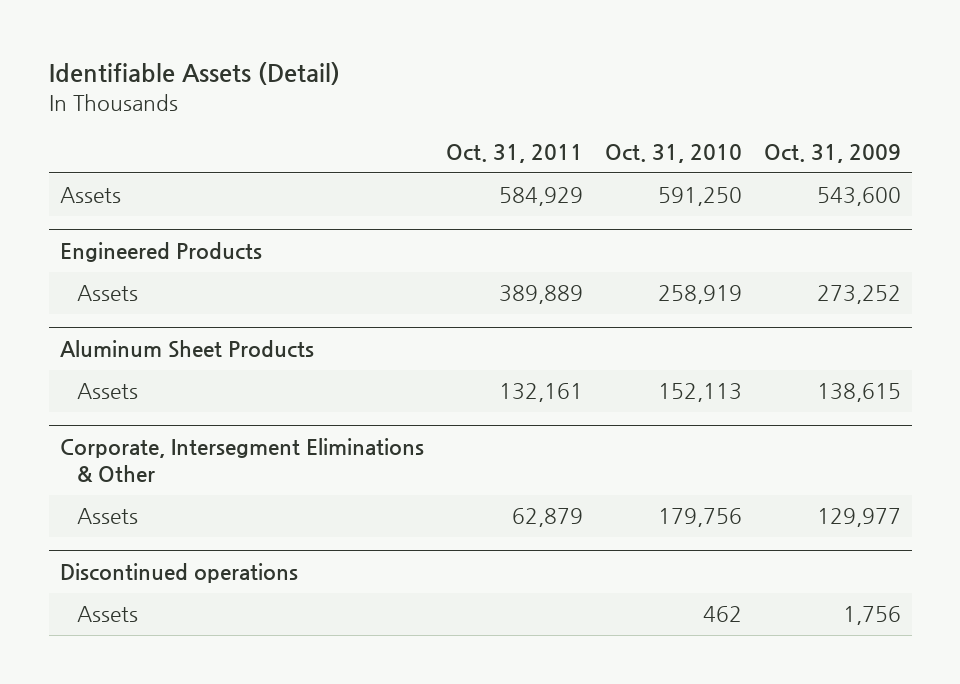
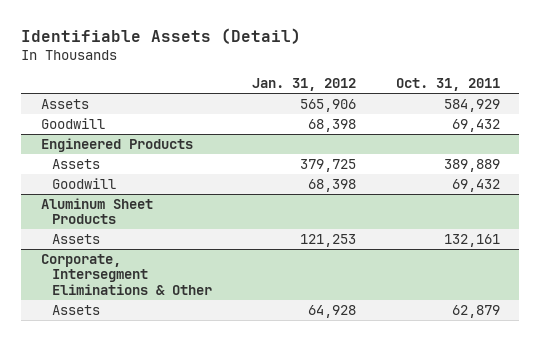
- | Oct. 31, 2011 | Oct. 31, 2010 | Oct. 31, 2009
+ | Jan. 31, 2012 | Oct. 31, 2011
+ Goodwill | 68,398 | 69,432
@ Engineered Products
+ Goodwill | 68,398 | 69,432
- Discontinued operations
- Assets | | 462 | 1,756

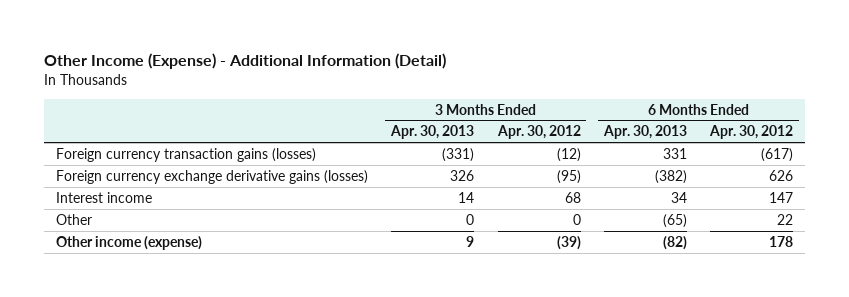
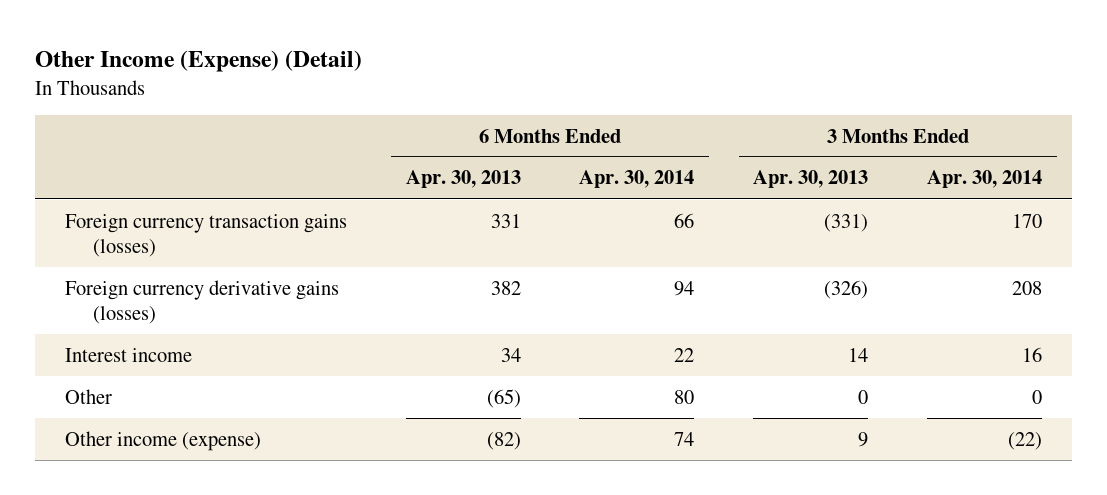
- Other Income (Expense) - Additional Information (Detail)
+ Other Income (Expense) (Detail)
- | 3 Months Ended Apr. 30, 2013 | 3 Months Ended Apr. 30, 2012 | 6 Months Ended Apr. 30, 2013 | 6 Months Ended Apr. 30, 2012
+ | 6 Months Ended Apr. 30, 2013 | 6 Months Ended Apr. 30, 2014 | 3 Months Ended Apr. 30, 2013 | 3 Months Ended Apr. 30, 2014
- Foreign currency exchange derivative gains (losses) | 326 | (95) | (382) | 626
+ Foreign currency derivative gains (losses) | 382 | 94 | (326) | 208

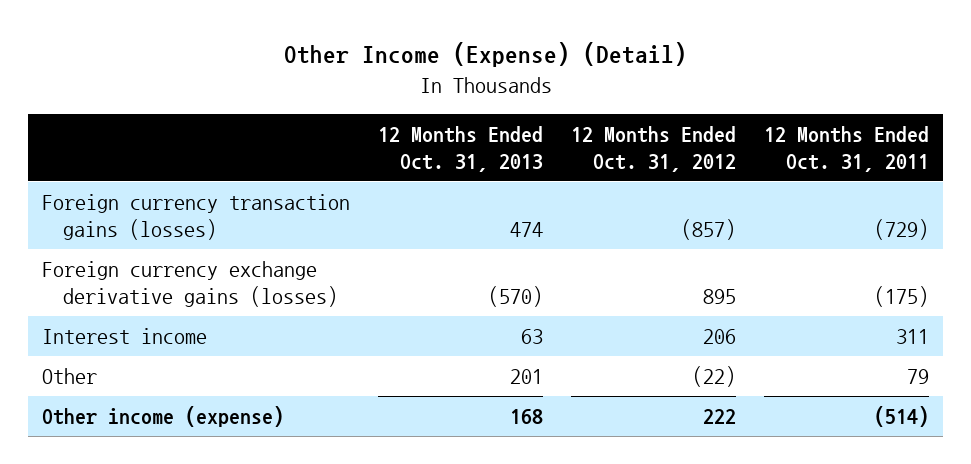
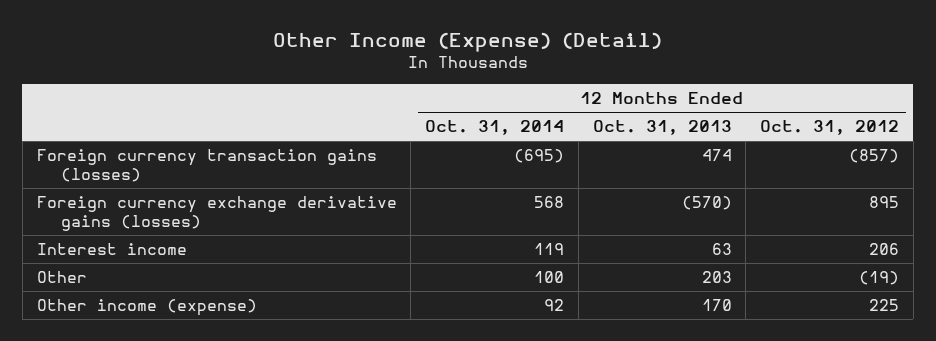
- | 12 Months Ended Oct. 31, 2013 | 12 Months Ended Oct. 31, 2012 | 12 Months Ended Oct. 31, 2011
+ | 12 Months Ended Oct. 31, 2014 | 12 Months Ended Oct. 31, 2013 | 12 Months Ended Oct. 31, 2012
- Other | 201 | (22) | 79
- Other income (expense) | 168 | 222 | (514)
+ Other | 100 | 203 | (19)
+ Other income (expense) | 92 | 170 | 225

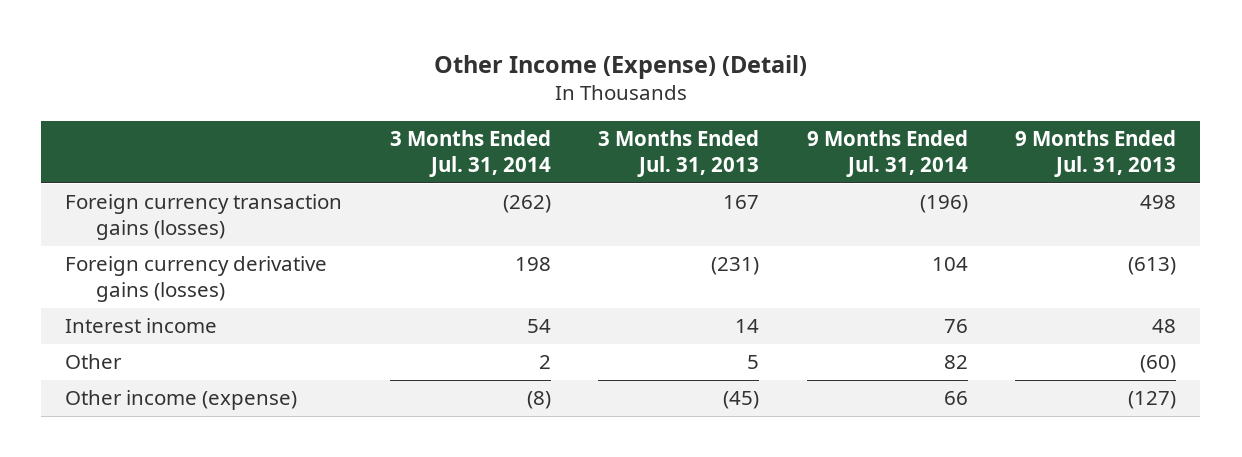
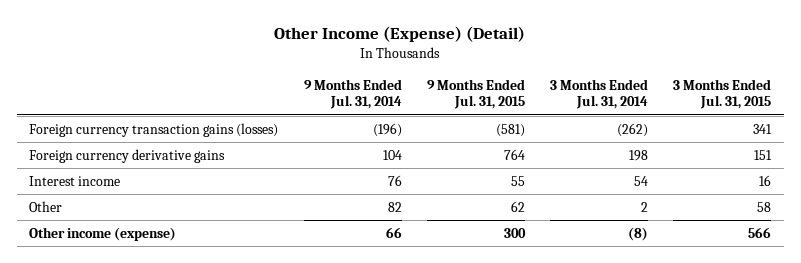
- | 3 Months Ended Jul. 31, 2014 | 3 Months Ended Jul. 31, 2013 | 9 Months Ended Jul. 31, 2014 | 9 Months Ended Jul. 31, 2013
+ | 9 Months Ended Jul. 31, 2014 | 9 Months Ended Jul. 31, 2015 | 3 Months Ended Jul. 31, 2014 | 3 Months Ended Jul. 31, 2015
- Foreign currency derivative gains (losses) | 198 | (231) | 104 | (613)
+ Foreign currency derivative gains | 104 | 764 | 198 | 151

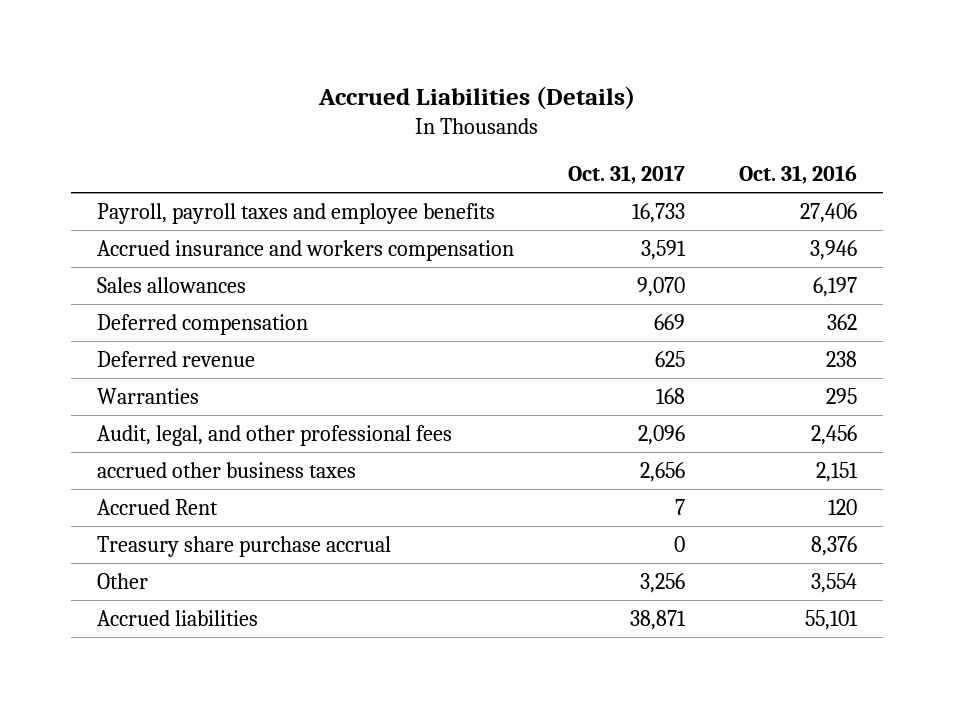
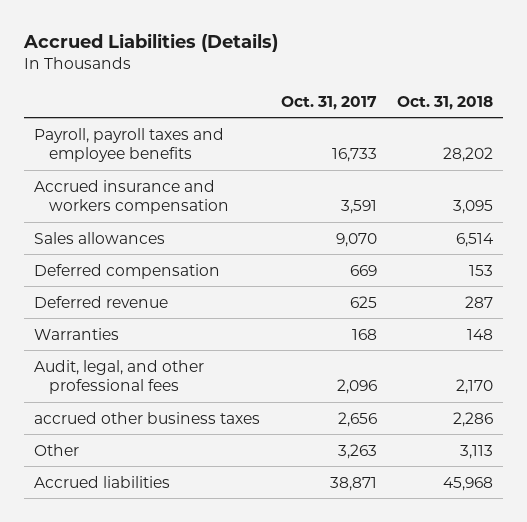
- | Oct. 31, 2017 | Oct. 31, 2016
+ | Oct. 31, 2017 | Oct. 31, 2018
- Accrued Rent | 7 | 120
- Treasury share purchase accrual | 0 | 8,376
- Other | 3,256 | 3,554
+ Other | 3,263 | 3,113

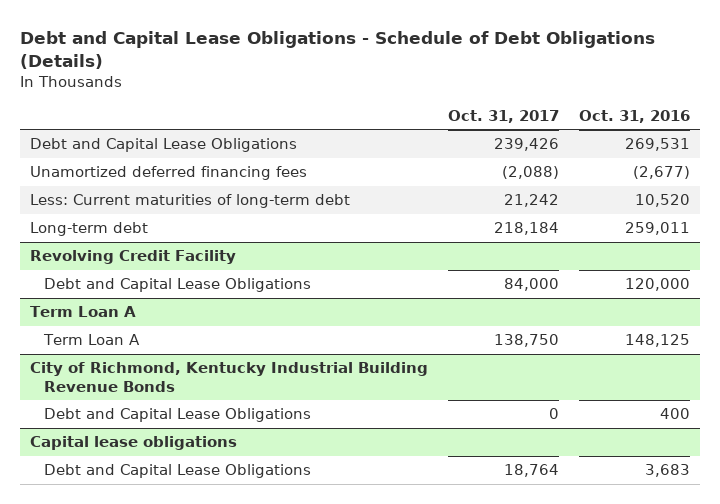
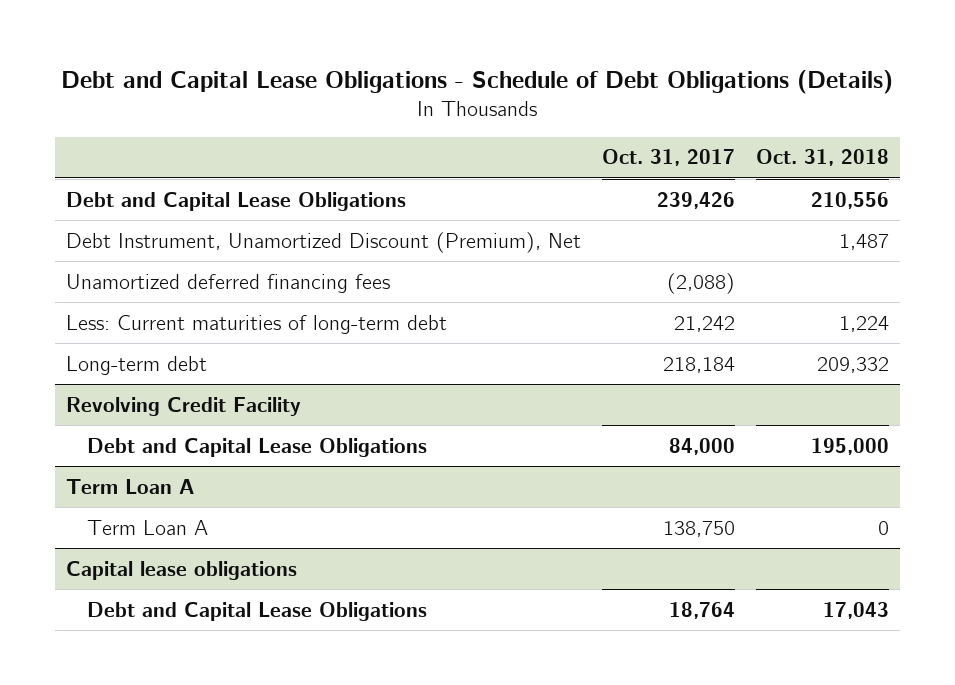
- | Oct. 31, 2017 | Oct. 31, 2016
+ | Oct. 31, 2017 | Oct. 31, 2018
+ Debt Instrument, Unamortized Discount (Premium), Net | | 1,487
- City of Richmond, Kentucky Industrial Building Revenue Bonds
- Debt and Capital Lease Obligations | 0 | 400

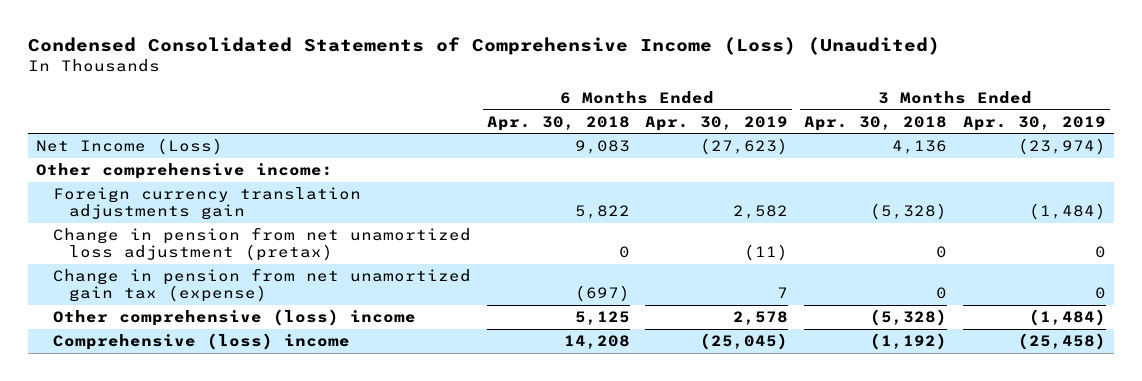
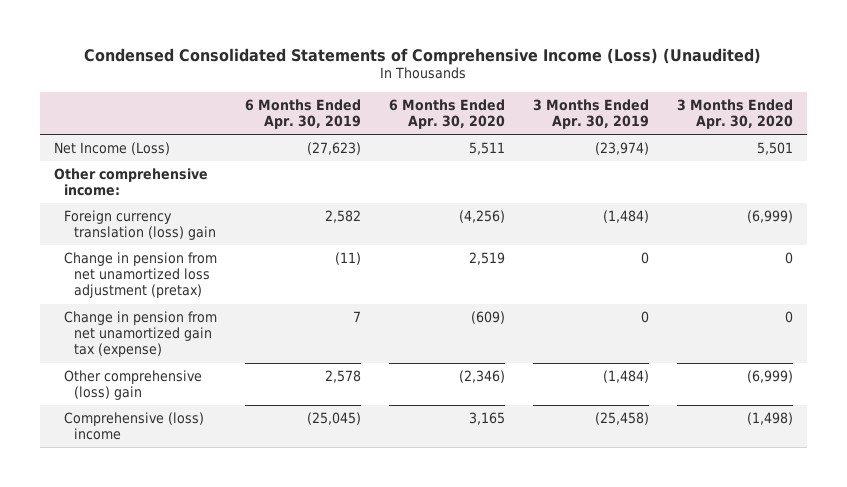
- | 6 Months Ended Apr. 30, 2018 | 6 Months Ended Apr. 30, 2019 | 3 Months Ended Apr. 30, 2018 | 3 Months Ended Apr. 30, 2019
+ | 6 Months Ended Apr. 30, 2019 | 6 Months Ended Apr. 30, 2020 | 3 Months Ended Apr. 30, 2019 | 3 Months Ended Apr. 30, 2020
- Foreign currency translation adjustments gain | 5,822 | 2,582 | (5,328) | (1,484)
+ Foreign currency translation (loss) gain | 2,582 | (4,256) | (1,484) | (6,999)
- Other comprehensive (loss) income | 5,125 | 2,578 | (5,328) | (1,484)
+ Other comprehensive (loss) gain | 2,578 | (2,346) | (1,484) | (6,999)

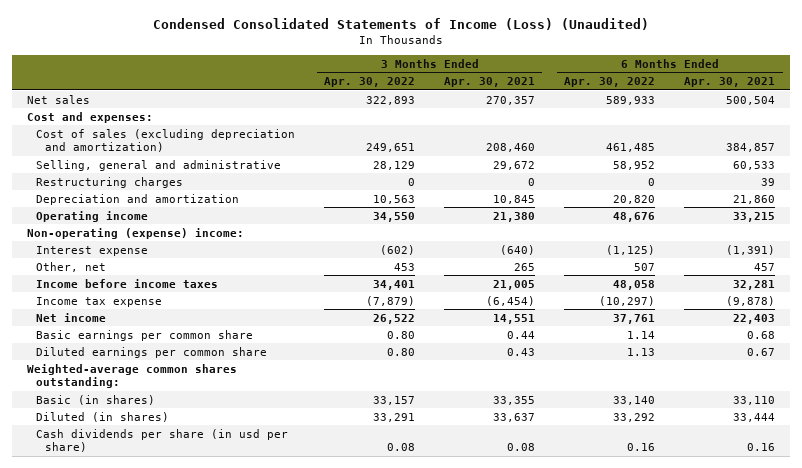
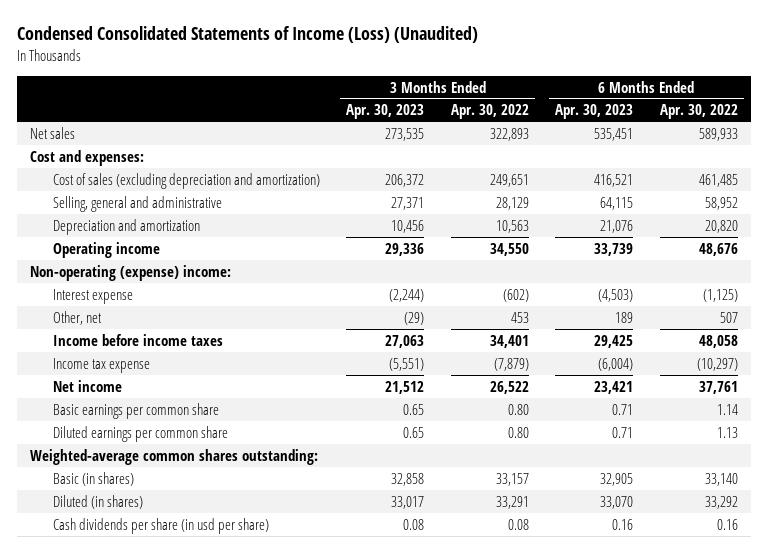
- | 3 Months Ended Apr. 30, 2022 | 3 Months Ended Apr. 30, 2021 | 6 Months Ended Apr. 30, 2022 | 6 Months Ended Apr. 30, 2021
+ | 3 Months Ended Apr. 30, 2023 | 3 Months Ended Apr. 30, 2022 | 6 Months Ended Apr. 30, 2023 | 6 Months Ended Apr. 30, 2022
- Restructuring charges | 0 | 0 | 0 | 39

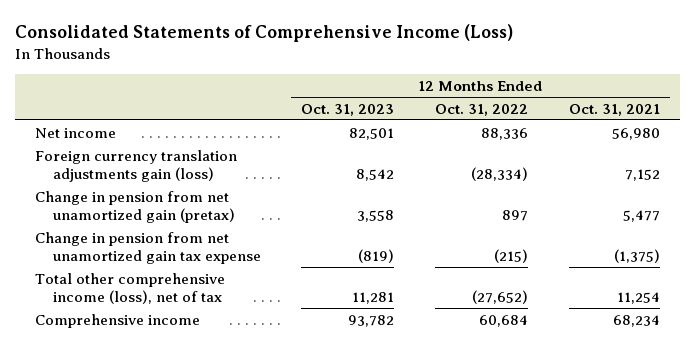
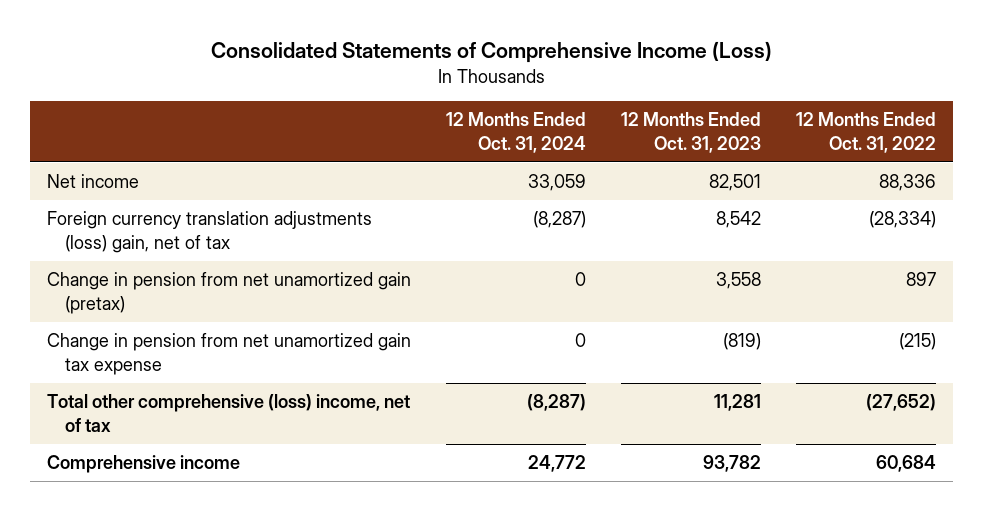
- | 12 Months Ended Oct. 31, 2023 | 12 Months Ended Oct. 31, 2022 | 12 Months Ended Oct. 31, 2021
+ | 12 Months Ended Oct. 31, 2024 | 12 Months Ended Oct. 31, 2023 | 12 Months Ended Oct. 31, 2022
- Foreign currency translation adjustments gain (loss) | 8,542 | (28,334) | 7,152
+ Foreign currency translation adjustments (loss) gain, net of tax | (8,287) | 8,542 | (28,334)
- Total other comprehensive income (loss), net of tax | 11,281 | (27,652) | 11,254
+ Total other comprehensive (loss) income, net of tax | (8,287) | 11,281 | (27,652)

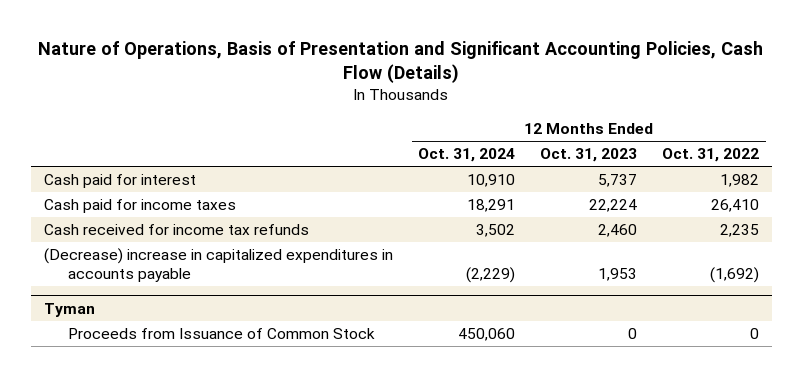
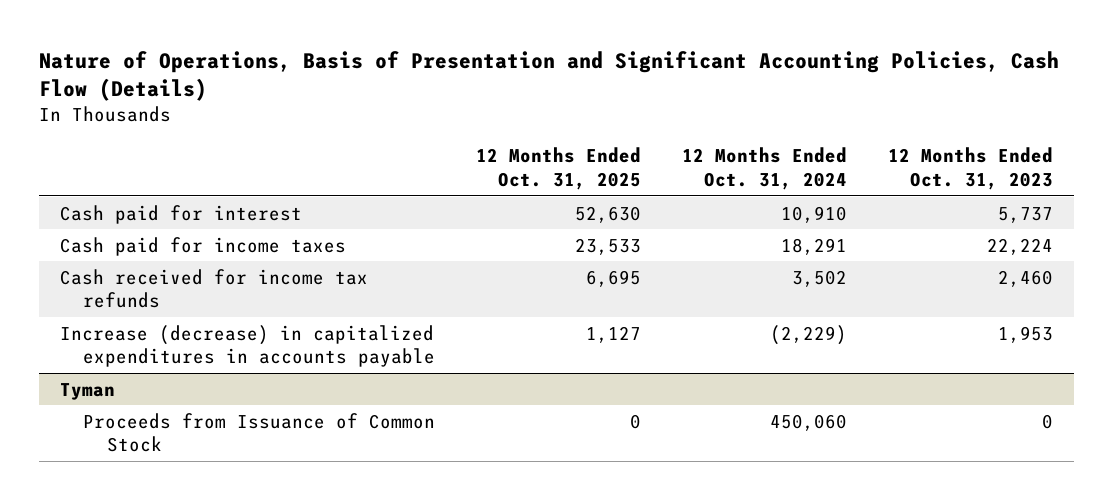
- | 12 Months Ended Oct. 31, 2024 | 12 Months Ended Oct. 31, 2023 | 12 Months Ended Oct. 31, 2022
+ | 12 Months Ended Oct. 31, 2025 | 12 Months Ended Oct. 31, 2024 | 12 Months Ended Oct. 31, 2023
- (Decrease) increase in capitalized expenditures in accounts payable | (2,229) | 1,953 | (1,692)
+ Increase (decrease) in capitalized expenditures in accounts payable | 1,127 | (2,229) | 1,953

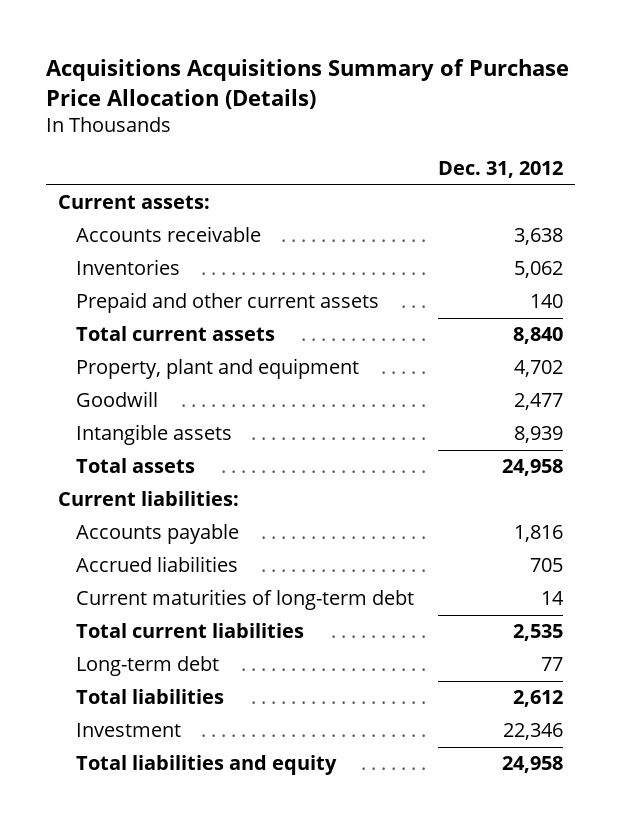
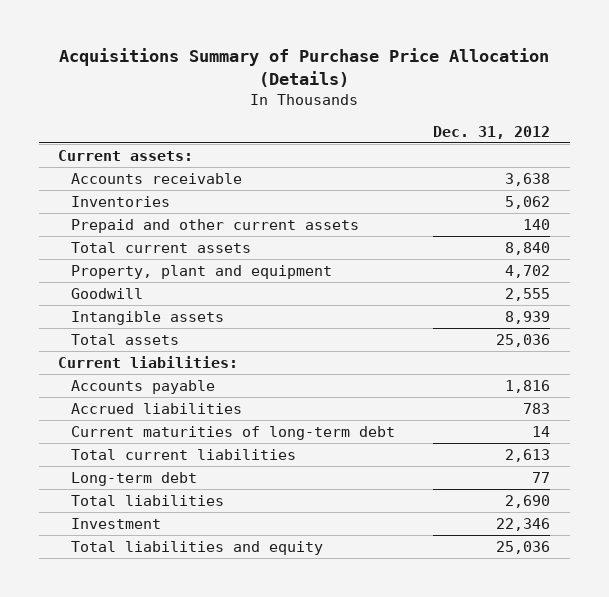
- Acquisitions Acquisitions Summary of Purchase Price Allocation (Details)
+ Acquisitions Summary of Purchase Price Allocation (Details)
- Goodwill | 2,477
+ Goodwill | 2,555
- Total assets | 24,958
+ Total assets | 25,036
- Accrued liabilities | 705
+ Accrued liabilities | 783
- Total current liabilities | 2,535
+ Total current liabilities | 2,613
- Total liabilities | 2,612
+ Total liabilities | 2,690
- Total liabilities and equity | 24,958
+ Total liabilities and equity | 25,036

